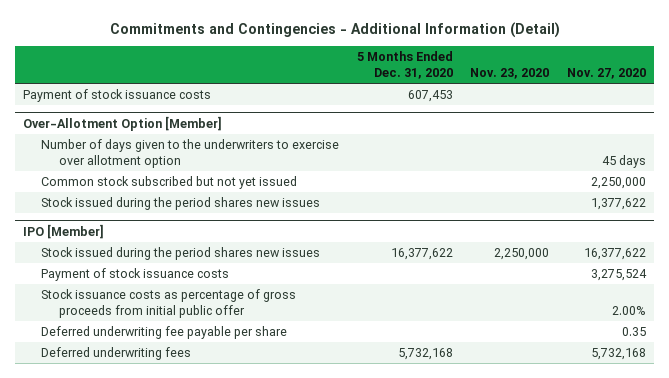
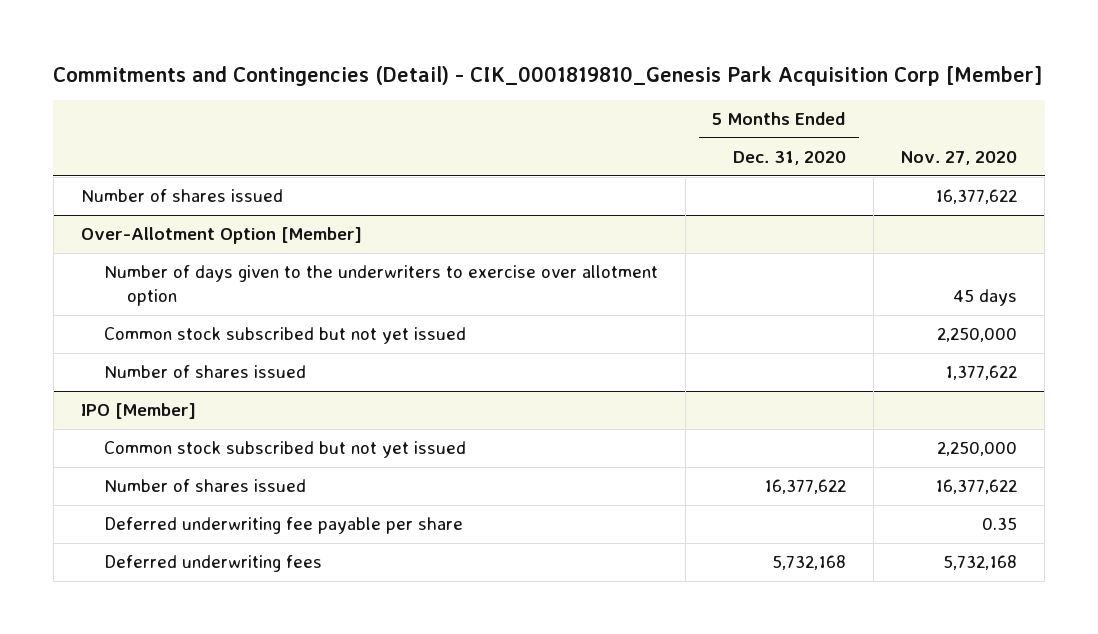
- Commitments and Contingencies - Additional Information (Detail)
+ Commitments and Contingencies (Detail) - CIK_0001819810_Genesis Park Acquisition Corp [Member]
- | 5 Months Ended Dec. 31, 2020 | Nov. 23, 2020 | Nov. 27, 2020
+ | 5 Months Ended Dec. 31, 2020 | Nov. 27, 2020
- Payment of stock issuance costs | 607,453 | |
+ Number of shares issued | | 16,377,622
@ Over-Allotment Option [Member]
- Stock issued during the period shares new issues | | | 1,377,622
+ Number of shares issued | | 1,377,622
@ IPO [Member]
- Stock issued during the period shares new issues | 16,377,622 | 2,250,000 | 16,377,622
- Payment of stock issuance costs | | | 3,275,524
- Stock issuance costs as percentage of gross proceeds from initial public offer | | | 2.00%
+ Common stock subscribed but not yet issued | | 2,250,000
+ Number of shares issued | 16,377,622 | 16,377,622

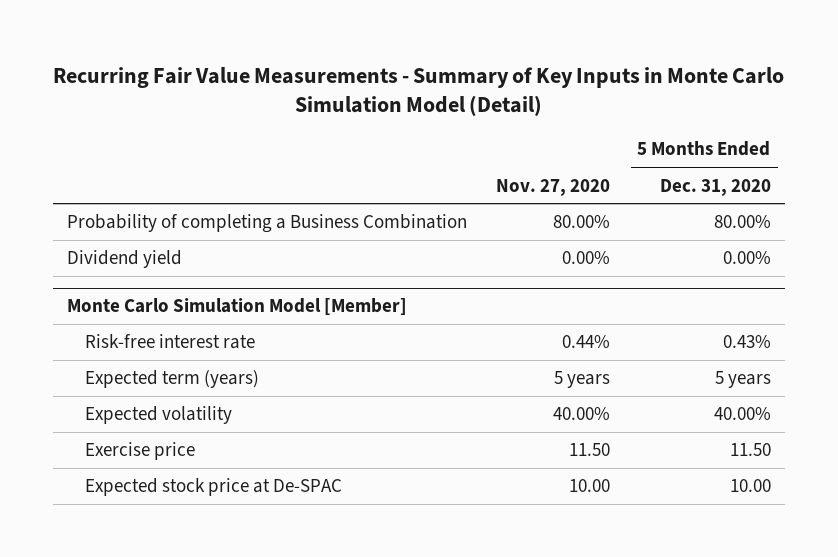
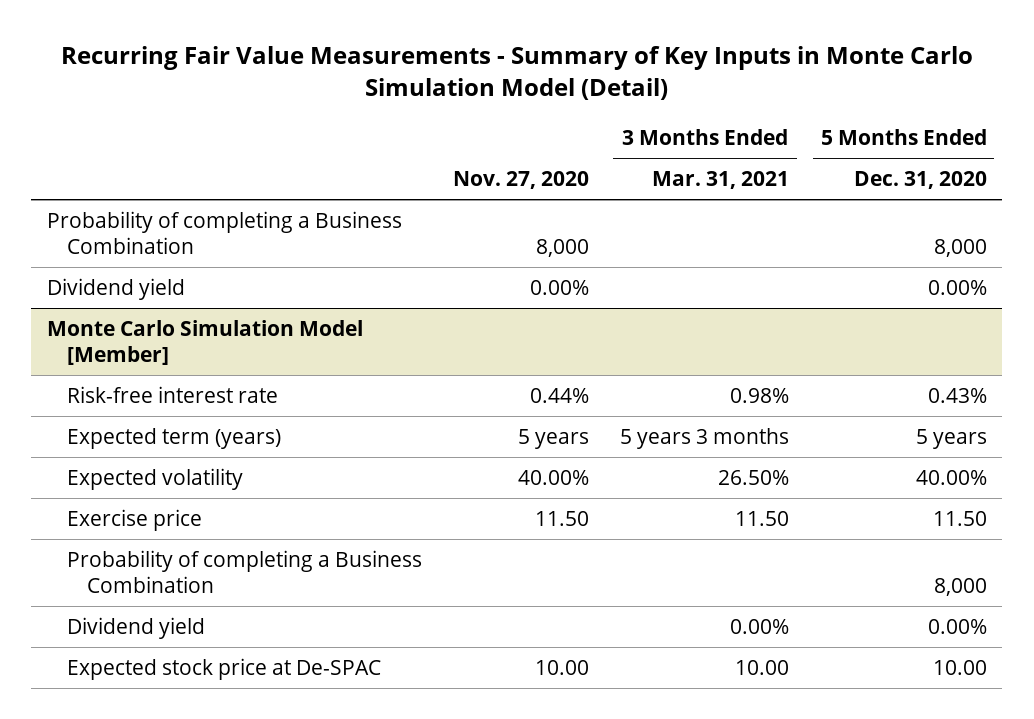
- | Nov. 27, 2020 | 5 Months Ended Dec. 31, 2020
+ | Nov. 27, 2020 | 3 Months Ended Mar. 31, 2021 | 5 Months Ended Dec. 31, 2020
- Probability of completing a Business Combination | 80.00% | 80.00%
+ Probability of completing a Business Combination | 8,000 | | 8,000
@ Monte Carlo Simulation Model [Member]
+ Probability of completing a Business Combination | | | 8,000
+ Dividend yield | | 0.00% | 0.00%

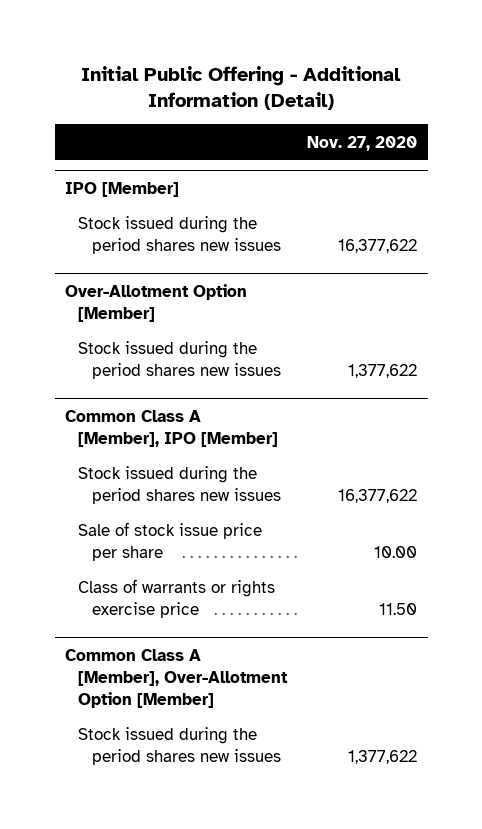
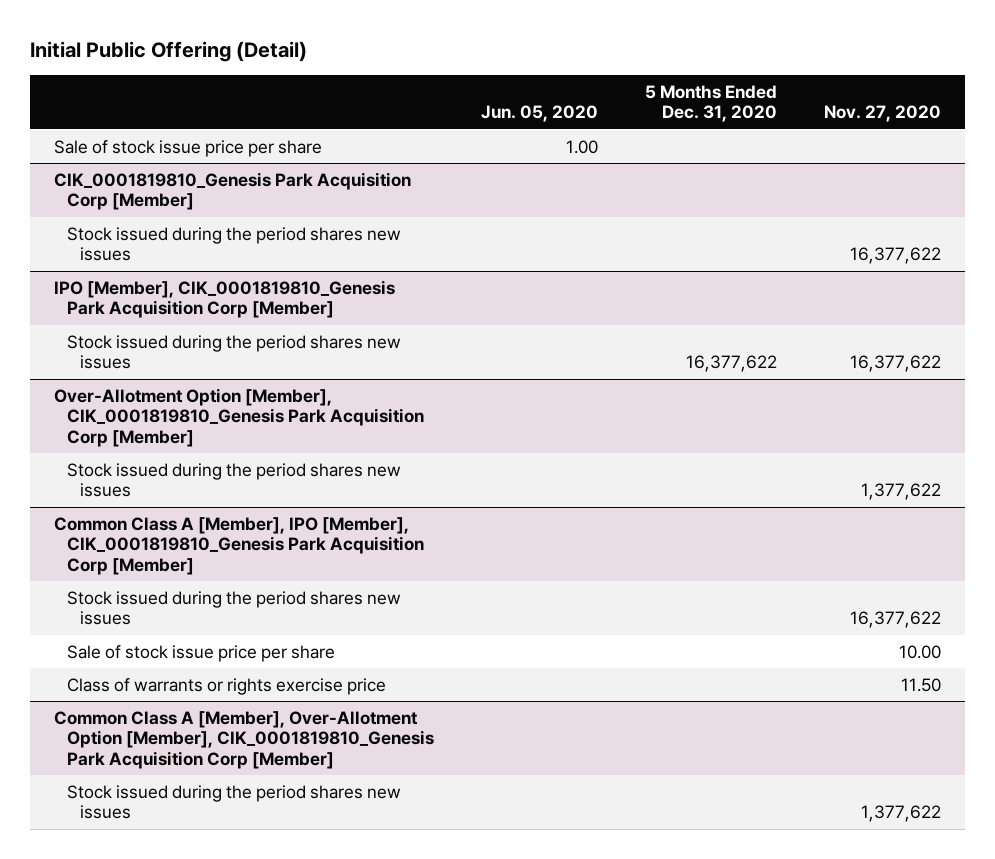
- Initial Public Offering - Additional Information (Detail)
+ Initial Public Offering (Detail)
- | Nov. 27, 2020
+ | Jun. 05, 2020 | 5 Months Ended Dec. 31, 2020 | Nov. 27, 2020
- IPO [Member]
+ Sale of stock issue price per share | 1.00 | |
+ CIK_0001819810_Genesis Park Acquisition Corp [Member]
- Over-Allotment Option [Member]
+ IPO [Member], CIK_0001819810_Genesis Park Acquisition Corp [Member]
+ Stock issued during the period shares new issues | | 16,377,622 | 16,377,622
+ Over-Allotment Option [Member], CIK_0001819810_Genesis Park Acquisition Corp [Member]
- Common Class A [Member], IPO [Member]
+ Common Class A [Member], IPO [Member], CIK_0001819810_Genesis Park Acquisition Corp [Member]
- Common Class A [Member], Over-Allotment Option [Member]
+ Common Class A [Member], Over-Allotment Option [Member], CIK_0001819810_Genesis Park Acquisition Corp [Member]

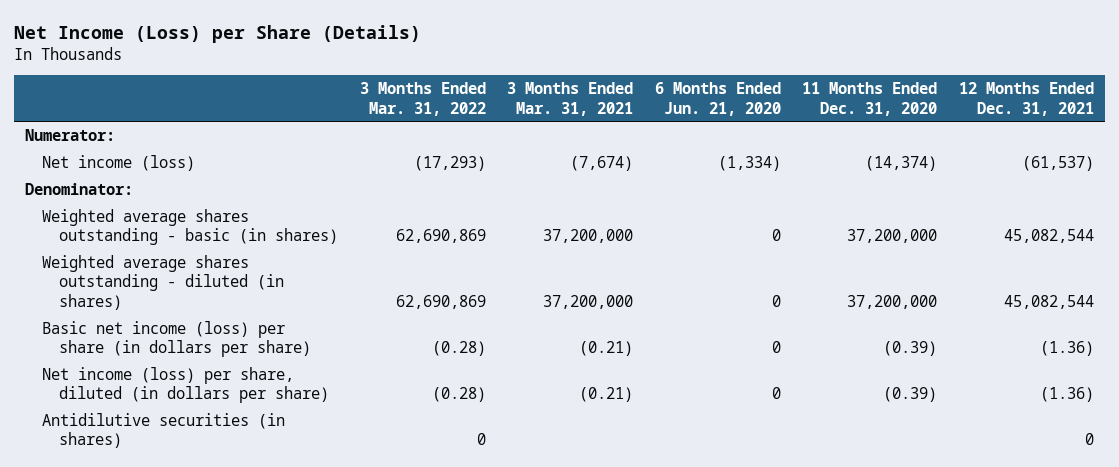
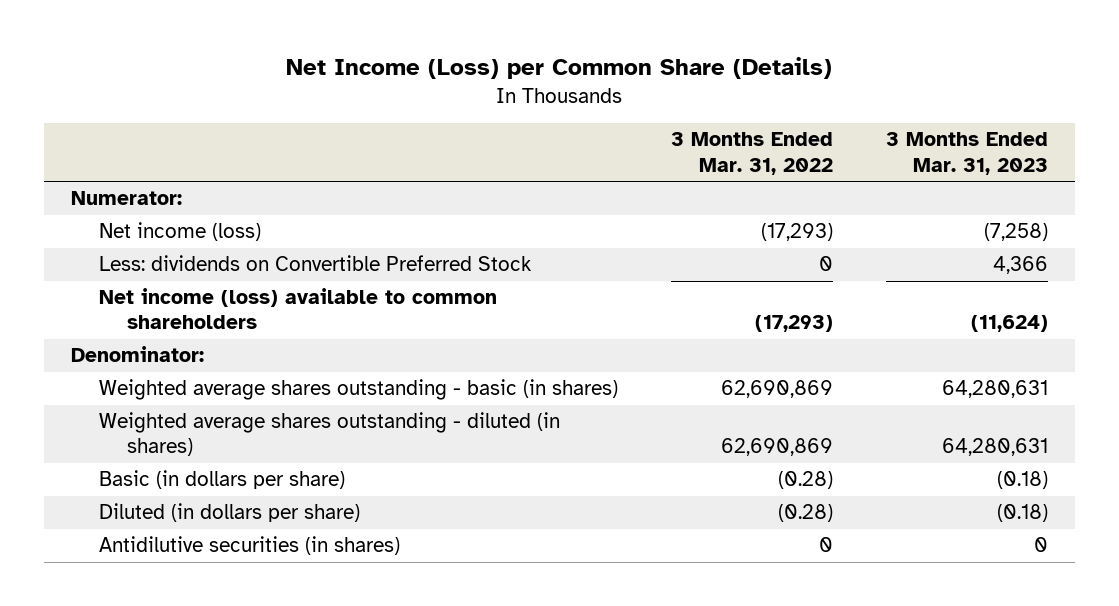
- Net Income (Loss) per Share (Details)
+ Net Income (Loss) per Common Share (Details)
- | 3 Months Ended Mar. 31, 2022 | 3 Months Ended Mar. 31, 2021 | 6 Months Ended Jun. 21, 2020 | 11 Months Ended Dec. 31, 2020 | 12 Months Ended Dec. 31, 2021
+ | 3 Months Ended Mar. 31, 2022 | 3 Months Ended Mar. 31, 2023
+ Less: dividends on Convertible Preferred Stock | 0 | 4,366
+ Net income (loss) available to common shareholders | (17,293) | (11,624)
- Basic net income (loss) per share (in dollars per share) | (0.28) | (0.21) | 0 | (0.39) | (1.36)
- Net income (loss) per share, diluted (in dollars per share) | (0.28) | (0.21) | 0 | (0.39) | (1.36)
+ Basic (in dollars per share) | (0.28) | (0.18)
+ Diluted (in dollars per share) | (0.28) | (0.18)

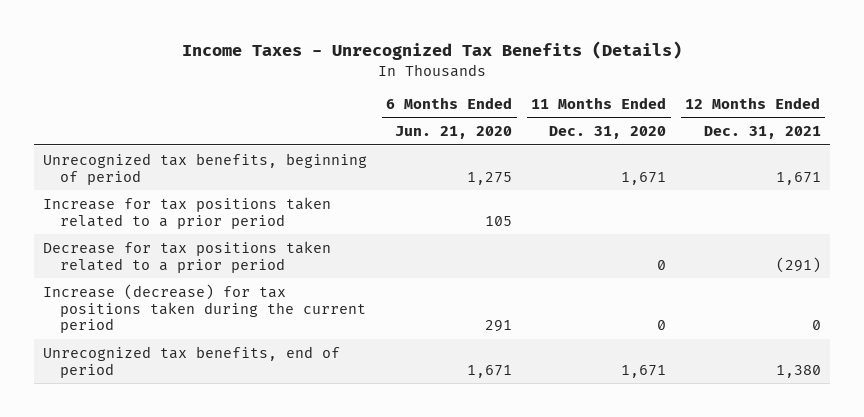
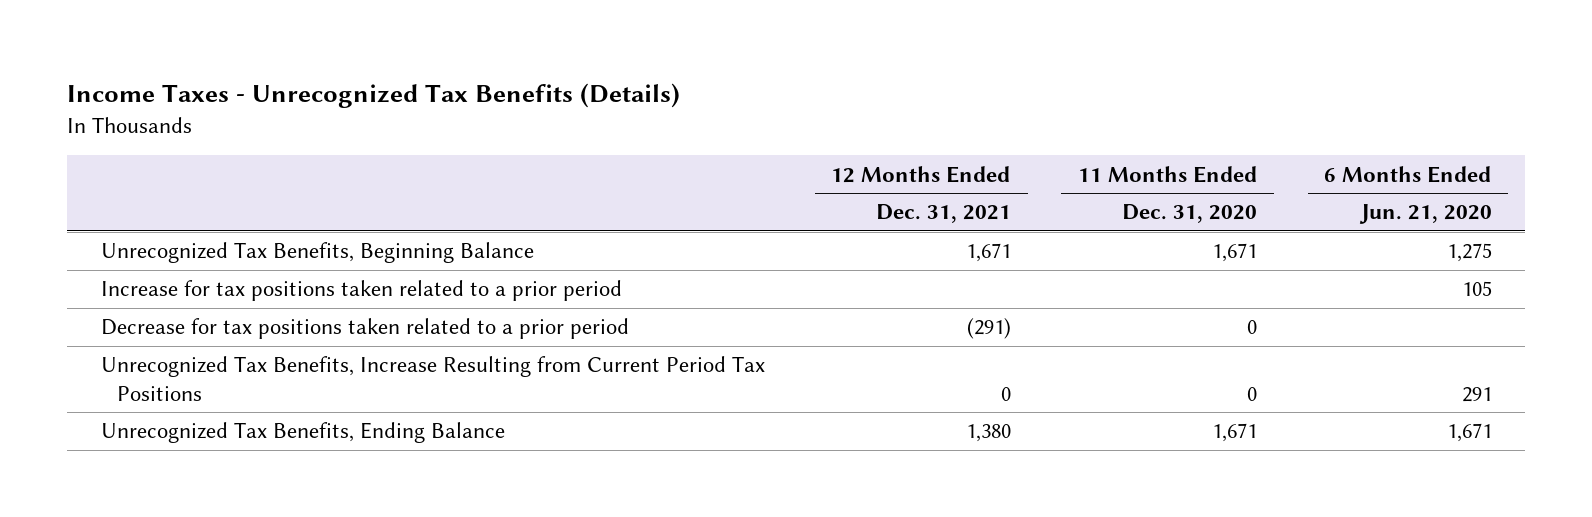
- | 6 Months Ended Jun. 21, 2020 | 11 Months Ended Dec. 31, 2020 | 12 Months Ended Dec. 31, 2021
+ | 12 Months Ended Dec. 31, 2021 | 11 Months Ended Dec. 31, 2020 | 6 Months Ended Jun. 21, 2020
- Unrecognized tax benefits, beginning of period | 1,275 | 1,671 | 1,671
+ Unrecognized Tax Benefits, Beginning Balance | 1,671 | 1,671 | 1,275
- Increase (decrease) for tax positions taken during the current period | 291 | 0 | 0
- Unrecognized tax benefits, end of period | 1,671 | 1,671 | 1,380
+ Unrecognized Tax Benefits, Increase Resulting from Current Period Tax Positions | 0 | 0 | 291
+ Unrecognized Tax Benefits, Ending Balance | 1,380 | 1,671 | 1,671

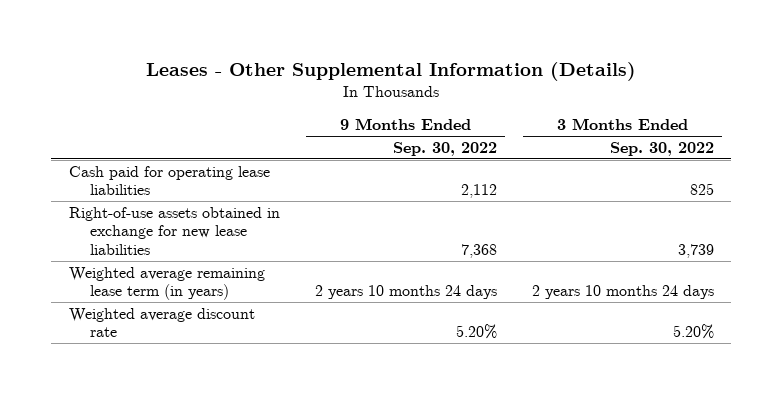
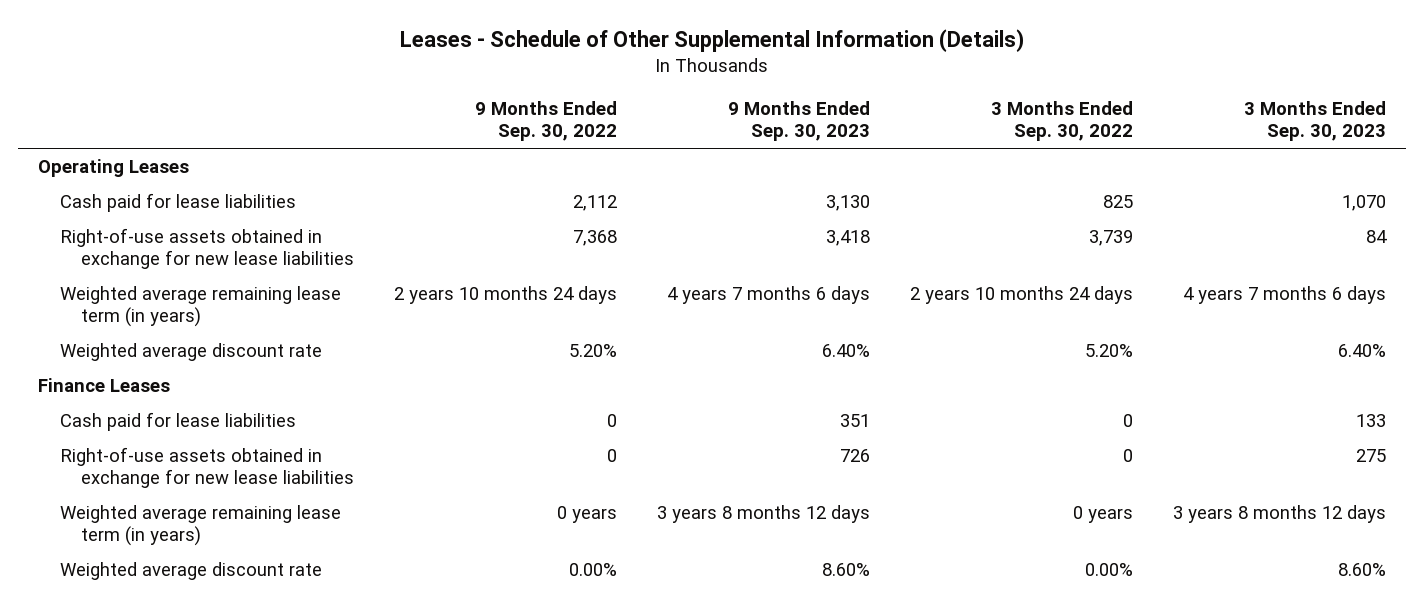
- Leases - Other Supplemental Information (Details)
+ Leases - Schedule of Other Supplemental Information (Details)
- | 9 Months Ended Sep. 30, 2022 | 3 Months Ended Sep. 30, 2022
+ | 9 Months Ended Sep. 30, 2022 | 9 Months Ended Sep. 30, 2023 | 3 Months Ended Sep. 30, 2022 | 3 Months Ended Sep. 30, 2023
- Cash paid for operating lease liabilities | 2,112 | 825
+ Operating Leases
+ Cash paid for lease liabilities | 2,112 | 3,130 | 825 | 1,070
+ Finance Leases
+ Cash paid for lease liabilities | 0 | 351 | 0 | 133
+ Right-of-use assets obtained in exchange for new lease liabilities | 0 | 726 | 0 | 275
+ Weighted average remaining lease term (in years) | 0 years | 3 years 8 months 12 days | 0 years | 3 years 8 months 12 days
+ Weighted average discount rate | 0.00% | 8.60% | 0.00% | 8.60%

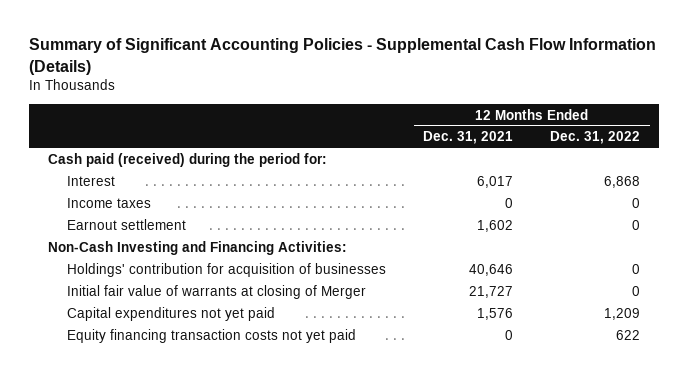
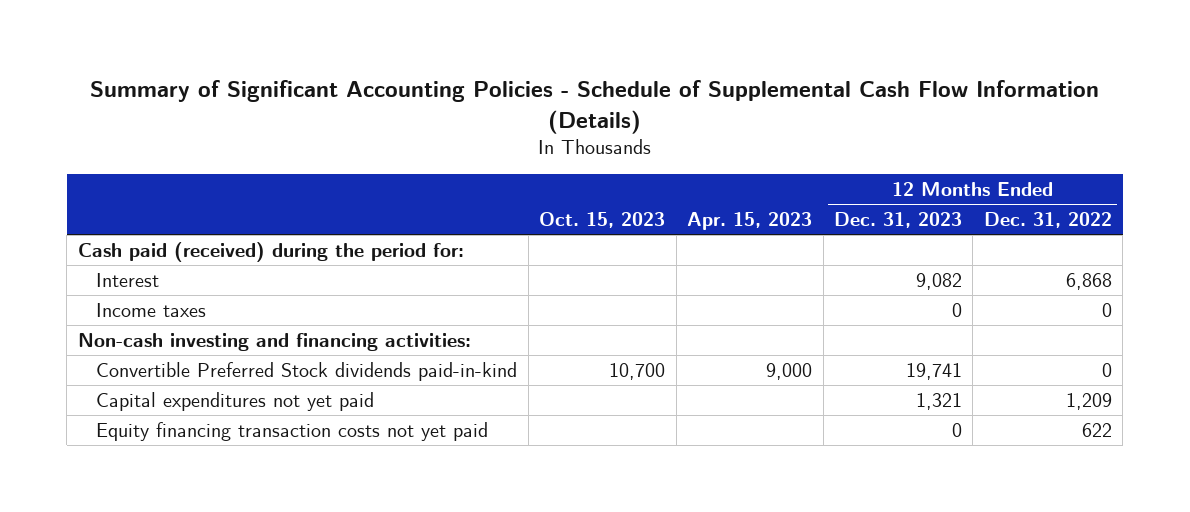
- Summary of Significant Accounting Policies - Supplemental Cash Flow Information (Details)
+ Summary of Significant Accounting Policies - Schedule of Supplemental Cash Flow Information (Details)
- | 12 Months Ended Dec. 31, 2021 | 12 Months Ended Dec. 31, 2022
+ | Oct. 15, 2023 | Apr. 15, 2023 | 12 Months Ended Dec. 31, 2023 | 12 Months Ended Dec. 31, 2022
- Earnout settlement | 1,602 | 0
- Non-Cash Investing and Financing Activities:
- Holdings' contribution for acquisition of businesses | 40,646 | 0
- Initial fair value of warrants at closing of Merger | 21,727 | 0
+ Non-cash investing and financing activities:
+ Convertible Preferred Stock dividends paid-in-kind | 10,700 | 9,000 | 19,741 | 0

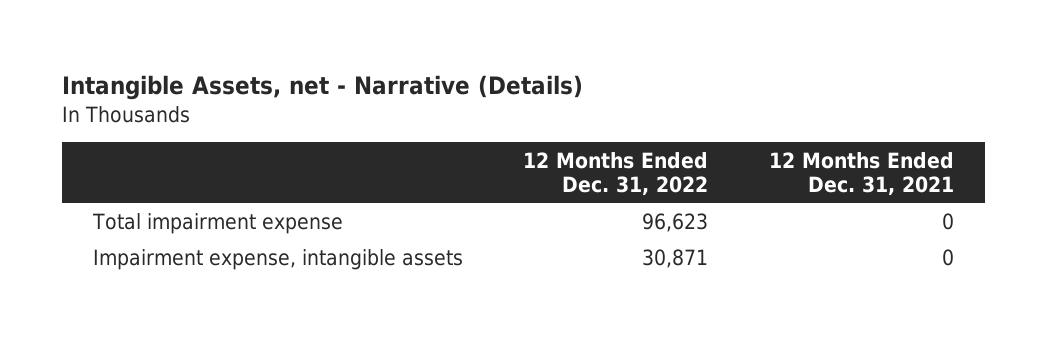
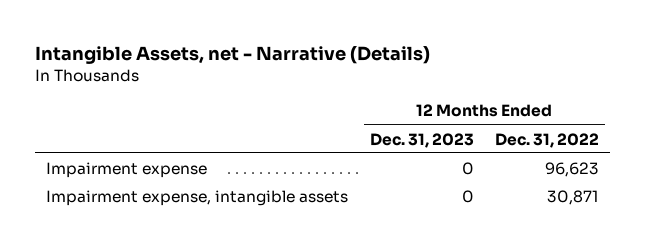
- | 12 Months Ended Dec. 31, 2022 | 12 Months Ended Dec. 31, 2021
+ | 12 Months Ended Dec. 31, 2023 | 12 Months Ended Dec. 31, 2022
- Total impairment expense | 96,623 | 0
+ Impairment expense | 0 | 96,623

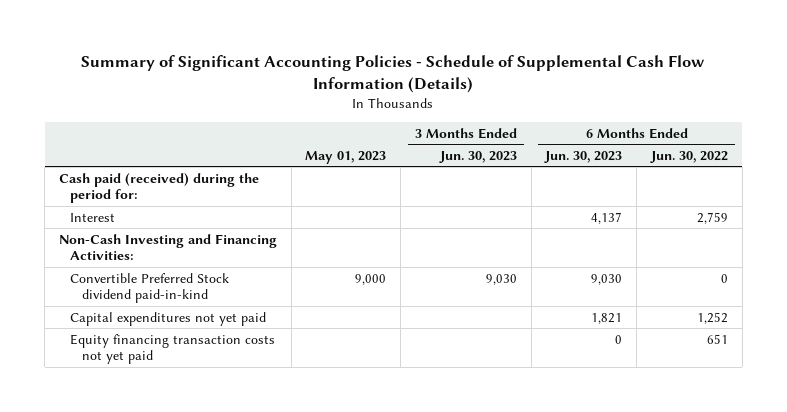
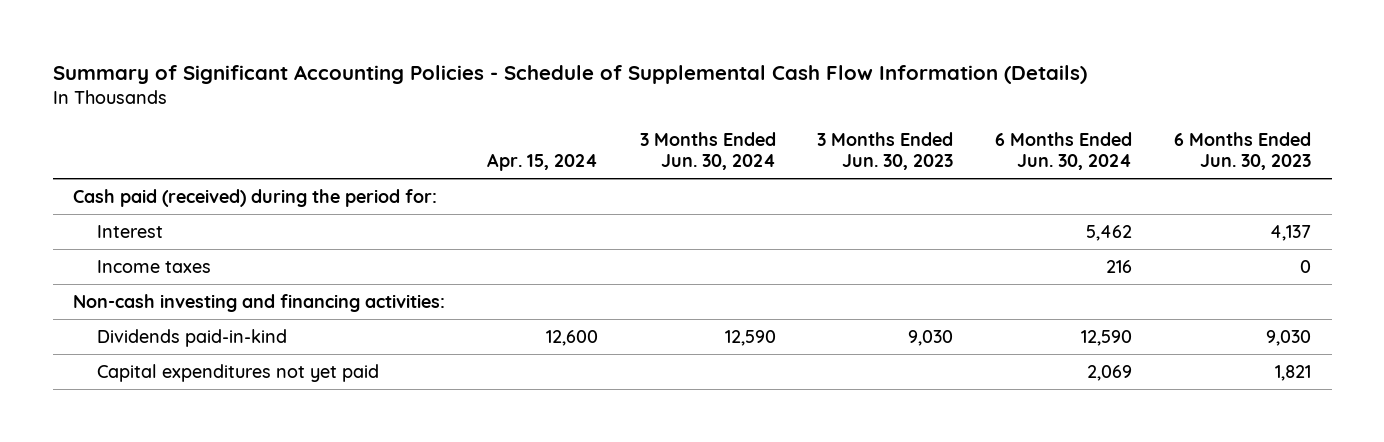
- | May 01, 2023 | 3 Months Ended Jun. 30, 2023 | 6 Months Ended Jun. 30, 2023 | 6 Months Ended Jun. 30, 2022
+ | Apr. 15, 2024 | 3 Months Ended Jun. 30, 2024 | 3 Months Ended Jun. 30, 2023 | 6 Months Ended Jun. 30, 2024 | 6 Months Ended Jun. 30, 2023
- Non-Cash Investing and Financing Activities:
- Convertible Preferred Stock dividend paid-in-kind | 9,000 | 9,030 | 9,030 | 0
+ Income taxes | | | | 216 | 0
+ Non-cash investing and financing activities:
+ Dividends paid-in-kind | 12,600 | 12,590 | 9,030 | 12,590 | 9,030
- Equity financing transaction costs not yet paid | | | 0 | 651

